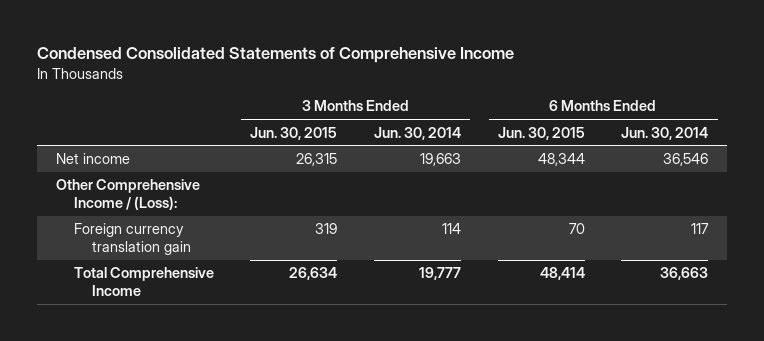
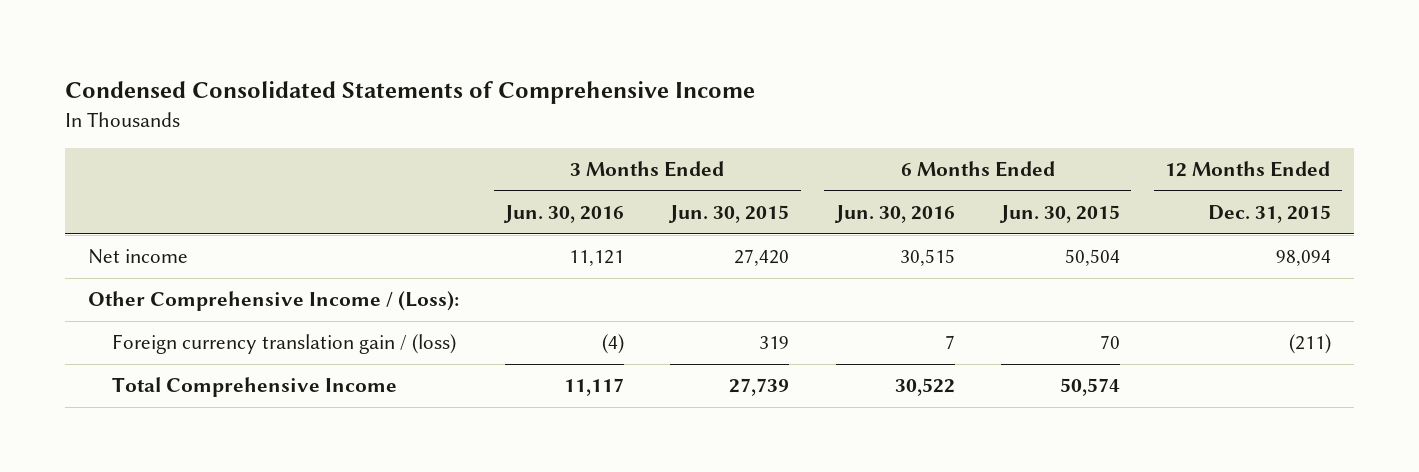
- | 3 Months Ended Jun. 30, 2015 | 3 Months Ended Jun. 30, 2014 | 6 Months Ended Jun. 30, 2015 | 6 Months Ended Jun. 30, 2014
+ | 3 Months Ended Jun. 30, 2016 | 3 Months Ended Jun. 30, 2015 | 6 Months Ended Jun. 30, 2016 | 6 Months Ended Jun. 30, 2015 | 12 Months Ended Dec. 31, 2015
- Net income | 26,315 | 19,663 | 48,344 | 36,546
+ Net income | 11,121 | 27,420 | 30,515 | 50,504 | 98,094
- Foreign currency translation gain | 319 | 114 | 70 | 117
- Total Comprehensive Income | 26,634 | 19,777 | 48,414 | 36,663
+ Foreign currency translation gain / (loss) | (4) | 319 | 7 | 70 | (211)
+ Total Comprehensive Income | 11,117 | 27,739 | 30,522 | 50,574 |

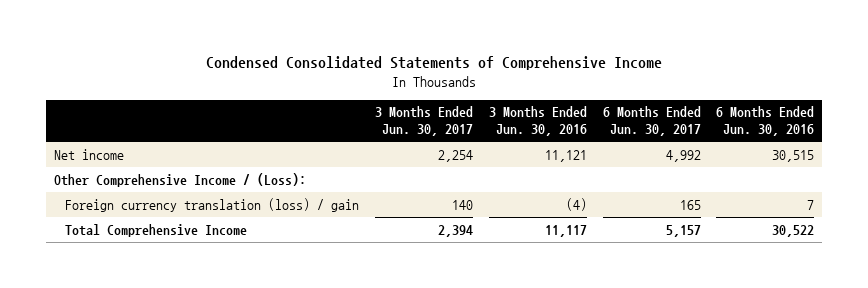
- | 3 Months Ended Jun. 30, 2016 | 3 Months Ended Jun. 30, 2015 | 6 Months Ended Jun. 30, 2016 | 6 Months Ended Jun. 30, 2015 | 12 Months Ended Dec. 31, 2015
+ | 3 Months Ended Jun. 30, 2017 | 3 Months Ended Jun. 30, 2016 | 6 Months Ended Jun. 30, 2017 | 6 Months Ended Jun. 30, 2016
- Foreign currency translation gain / (loss) | (4) | 319 | 7 | 70 | (211)
+ Foreign currency translation (loss) / gain | 140 | (4) | 165 | 7

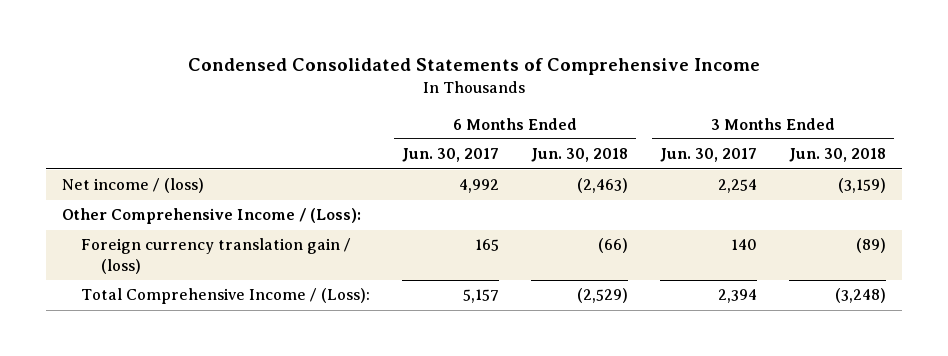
- | 3 Months Ended Jun. 30, 2017 | 3 Months Ended Jun. 30, 2016 | 6 Months Ended Jun. 30, 2017 | 6 Months Ended Jun. 30, 2016
+ | 6 Months Ended Jun. 30, 2017 | 6 Months Ended Jun. 30, 2018 | 3 Months Ended Jun. 30, 2017 | 3 Months Ended Jun. 30, 2018
- Net income | 2,254 | 11,121 | 4,992 | 30,515
+ Net income / (loss) | 4,992 | (2,463) | 2,254 | (3,159)
- Foreign currency translation (loss) / gain | 140 | (4) | 165 | 7
- Total Comprehensive Income | 2,394 | 11,117 | 5,157 | 30,522
+ Foreign currency translation gain / (loss) | 165 | (66) | 140 | (89)
+ Total Comprehensive Income / (Loss): | 5,157 | (2,529) | 2,394 | (3,248)

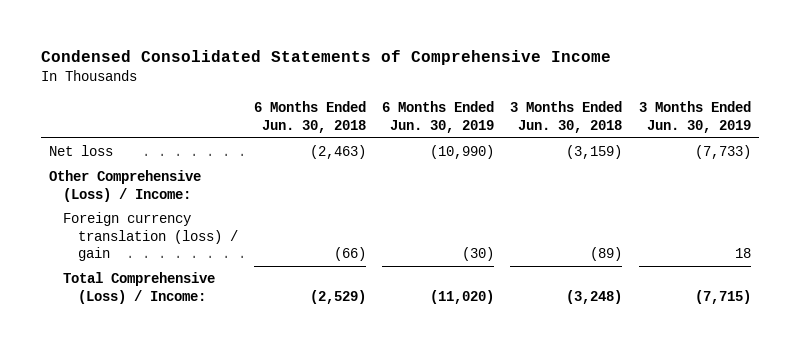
- | 6 Months Ended Jun. 30, 2017 | 6 Months Ended Jun. 30, 2018 | 3 Months Ended Jun. 30, 2017 | 3 Months Ended Jun. 30, 2018
+ | 6 Months Ended Jun. 30, 2018 | 6 Months Ended Jun. 30, 2019 | 3 Months Ended Jun. 30, 2018 | 3 Months Ended Jun. 30, 2019
- Net income / (loss) | 4,992 | (2,463) | 2,254 | (3,159)
- Other Comprehensive Income / (Loss):
- Foreign currency translation gain / (loss) | 165 | (66) | 140 | (89)
- Total Comprehensive Income / (Loss): | 5,157 | (2,529) | 2,394 | (3,248)
+ Net loss | (2,463) | (10,990) | (3,159) | (7,733)
+ Other Comprehensive (Loss) / Income:
+ Foreign currency translation (loss) / gain | (66) | (30) | (89) | 18
+ Total Comprehensive (Loss) / Income: | (2,529) | (11,020) | (3,248) | (7,715)

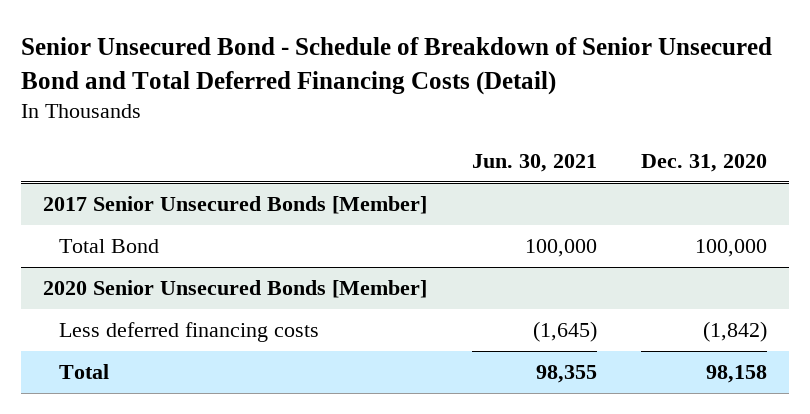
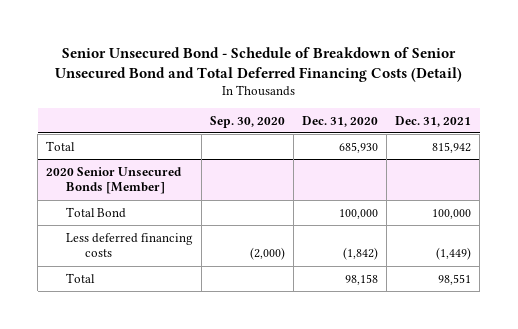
- | Jun. 30, 2021 | Dec. 31, 2020
+ | Sep. 30, 2020 | Dec. 31, 2020 | Dec. 31, 2021
- 2017 Senior Unsecured Bonds [Member]
- Total Bond | 100,000 | 100,000
+ Total | | 685,930 | 815,942
@ 2020 Senior Unsecured Bonds [Member]
+ Total Bond | | 100,000 | 100,000

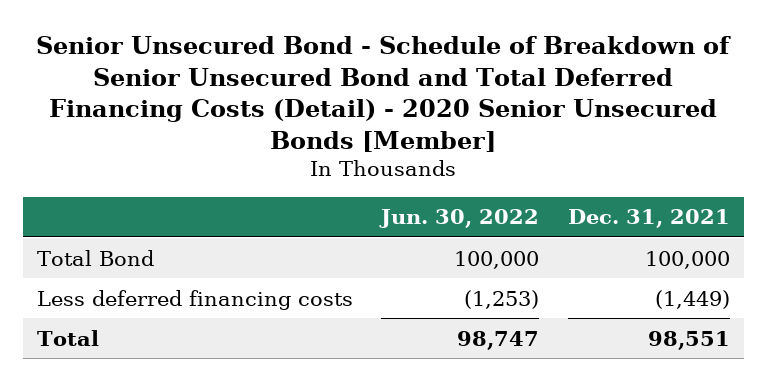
- Senior Unsecured Bond - Schedule of Breakdown of Senior Unsecured Bond and Total Deferred Financing Costs (Detail)
+ Senior Unsecured Bond - Schedule of Breakdown of Senior Unsecured Bond and Total Deferred Financing Costs (Detail) - 2020 Senior Unsecured Bonds [Member]
- | Sep. 30, 2020 | Dec. 31, 2020 | Dec. 31, 2021
+ | Jun. 30, 2022 | Dec. 31, 2021
- Total | | 685,930 | 815,942
- 2020 Senior Unsecured Bonds [Member]

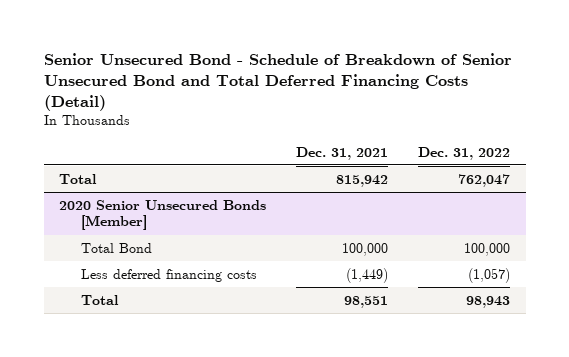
- Senior Unsecured Bond - Schedule of Breakdown of Senior Unsecured Bond and Total Deferred Financing Costs (Detail) - 2020 Senior Unsecured Bonds [Member]
+ Senior Unsecured Bond - Schedule of Breakdown of Senior Unsecured Bond and Total Deferred Financing Costs (Detail)
- | Jun. 30, 2022 | Dec. 31, 2021
+ | Dec. 31, 2021 | Dec. 31, 2022
+ Total | 815,942 | 762,047
+ 2020 Senior Unsecured Bonds [Member]

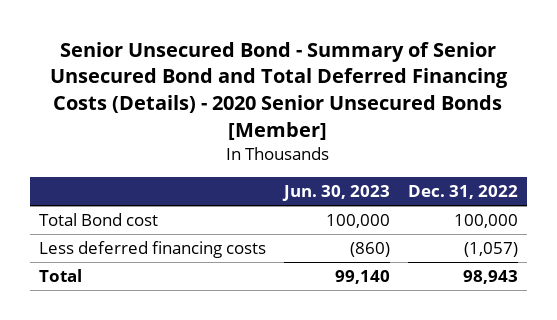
- Senior Unsecured Bond - Schedule of Breakdown of Senior Unsecured Bond and Total Deferred Financing Costs (Detail)
+ Senior Unsecured Bond - Summary of Senior Unsecured Bond and Total Deferred Financing Costs (Details) - 2020 Senior Unsecured Bonds [Member]
- | Dec. 31, 2021 | Dec. 31, 2022
+ | Jun. 30, 2023 | Dec. 31, 2022
- Total | 815,942 | 762,047
- 2020 Senior Unsecured Bonds [Member]
- Total Bond | 100,000 | 100,000
+ Total Bond cost | 100,000 | 100,000

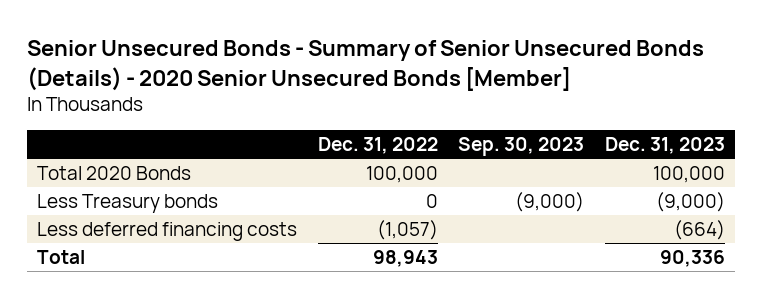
- Senior Unsecured Bond - Summary of Senior Unsecured Bond and Total Deferred Financing Costs (Details) - 2020 Senior Unsecured Bonds [Member]
+ Senior Unsecured Bonds - Summary of Senior Unsecured Bonds (Details) - 2020 Senior Unsecured Bonds [Member]
- | Jun. 30, 2023 | Dec. 31, 2022
+ | Dec. 31, 2022 | Sep. 30, 2023 | Dec. 31, 2023
- Total Bond cost | 100,000 | 100,000
+ Total 2020 Bonds | 100,000 | | 100,000
+ Less Treasury bonds | 0 | (9,000) | (9,000)

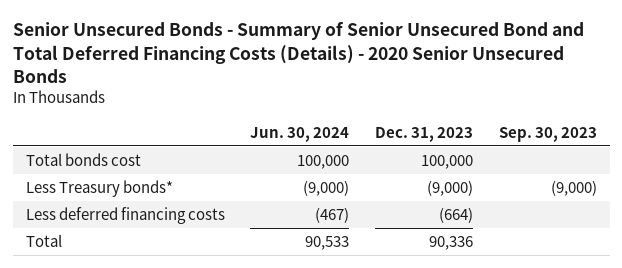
- Senior Unsecured Bonds - Summary of Senior Unsecured Bonds (Details) - 2020 Senior Unsecured Bonds [Member]
+ Senior Unsecured Bonds - Summary of Senior Unsecured Bond and Total Deferred Financing Costs (Details) - 2020 Senior Unsecured Bonds
- | Dec. 31, 2022 | Sep. 30, 2023 | Dec. 31, 2023
+ | Jun. 30, 2024 | Dec. 31, 2023 | Sep. 30, 2023
- Total 2020 Bonds | 100,000 | | 100,000
- Less Treasury bonds | 0 | (9,000) | (9,000)
+ Total bonds cost | 100,000 | 100,000 |
+ Less Treasury bonds* | (9,000) | (9,000) | (9,000)

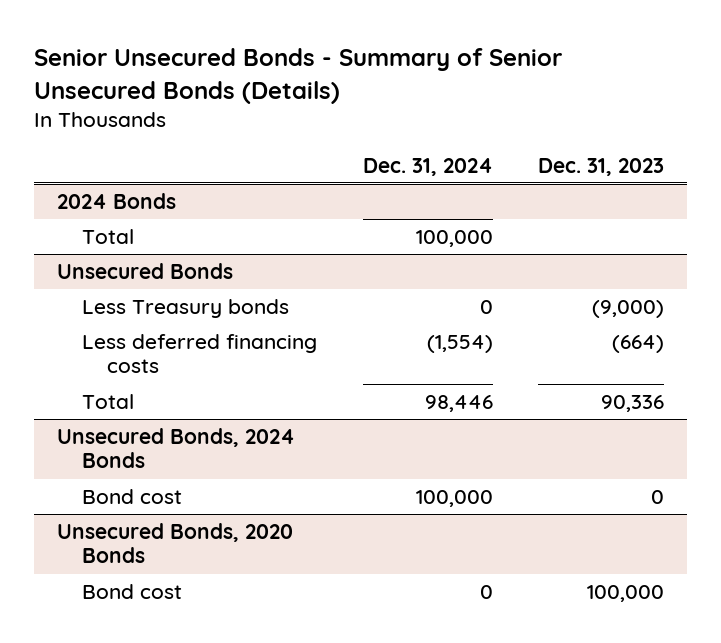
- Senior Unsecured Bonds - Summary of Senior Unsecured Bond and Total Deferred Financing Costs (Details) - 2020 Senior Unsecured Bonds
+ Senior Unsecured Bonds - Summary of Senior Unsecured Bonds (Details)
- | Jun. 30, 2024 | Dec. 31, 2023 | Sep. 30, 2023
+ | Dec. 31, 2024 | Dec. 31, 2023
- Total bonds cost | 100,000 | 100,000 |
- Less Treasury bonds* | (9,000) | (9,000) | (9,000)
+ 2024 Bonds
+ Total | 100,000 |
+ Unsecured Bonds
+ Less Treasury bonds | 0 | (9,000)
+ Unsecured Bonds, 2024 Bonds
+ Bond cost | 100,000 | 0
+ Unsecured Bonds, 2020 Bonds
+ Bond cost | 0 | 100,000

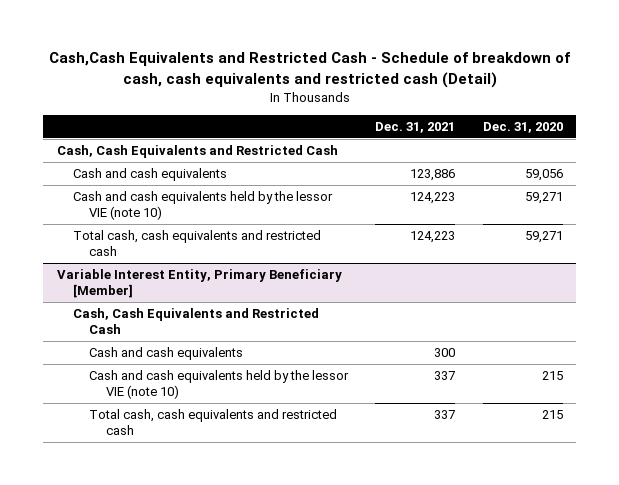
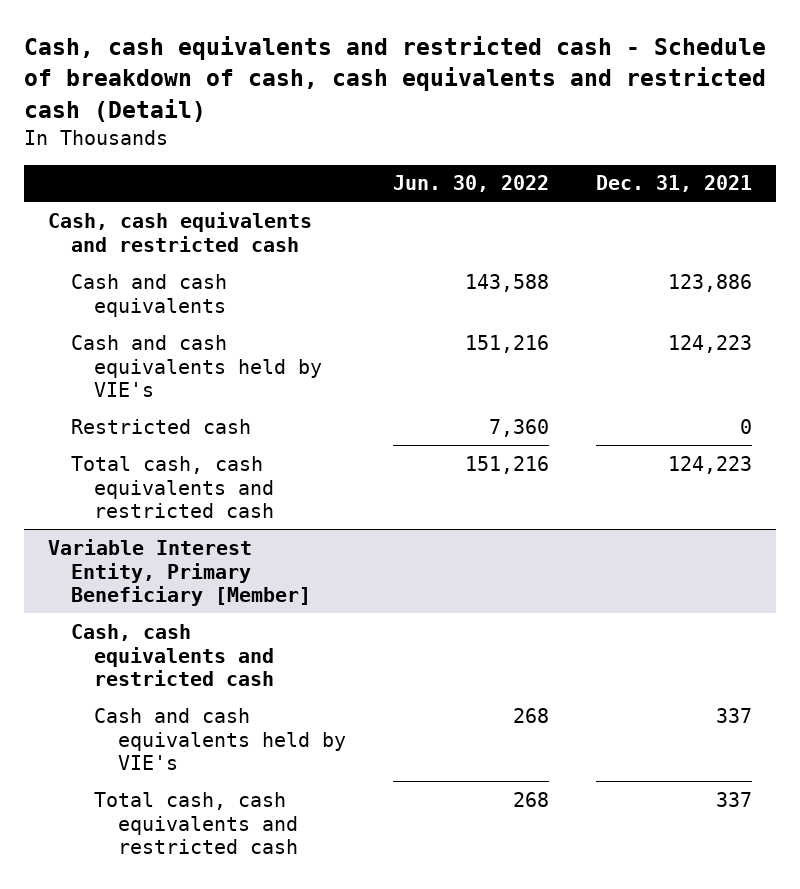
- Cash,Cash Equivalents and Restricted Cash - Schedule of breakdown of cash, cash equivalents and restricted cash (Detail)
+ Cash, cash equivalents and restricted cash - Schedule of breakdown of cash, cash equivalents and restricted cash (Detail)
- | Dec. 31, 2021 | Dec. 31, 2020
+ | Jun. 30, 2022 | Dec. 31, 2021
- Cash, Cash Equivalents and Restricted Cash
+ Cash, cash equivalents and restricted cash
- Cash and cash equivalents held by the lessor VIE (note 10) | 124,223 | 59,271
+ Cash and cash equivalents held by VIE's | 151,216 | 124,223
+ Restricted cash | 7,360 | 0
@ Variable Interest Entity, Primary Beneficiary [Member]
- Cash, Cash Equivalents and Restricted Cash
- Cash and cash equivalents | 300 |
- Cash and cash equivalents held by the lessor VIE (note 10) | 337 | 215
+ Cash, cash equivalents and restricted cash
+ Cash and cash equivalents held by VIE's | 268 | 337

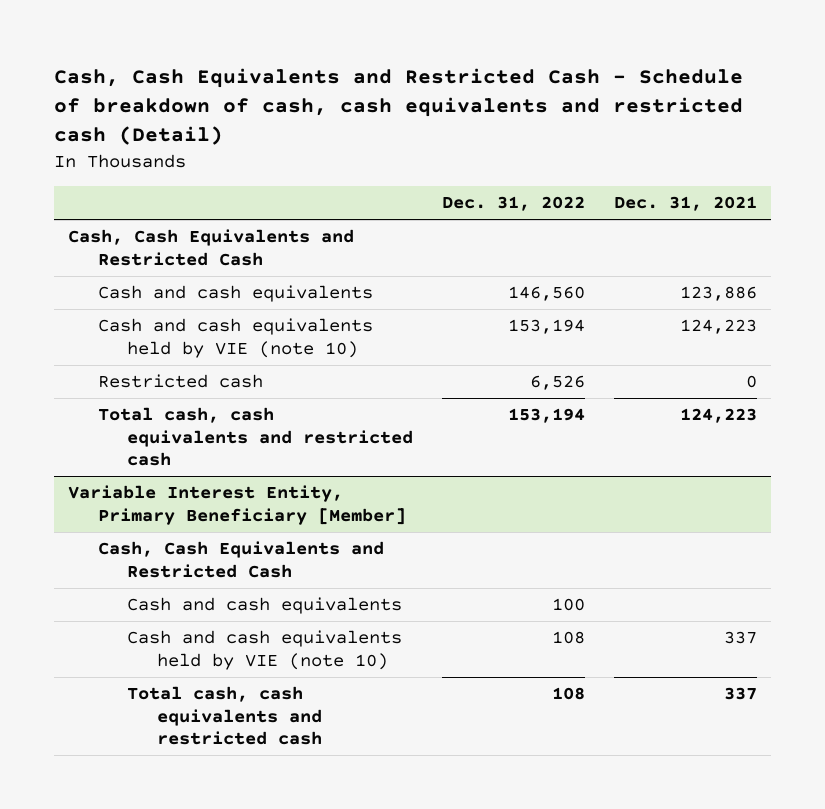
- Cash, cash equivalents and restricted cash - Schedule of breakdown of cash, cash equivalents and restricted cash (Detail)
+ Cash, Cash Equivalents and Restricted Cash - Schedule of breakdown of cash, cash equivalents and restricted cash (Detail)
- | Jun. 30, 2022 | Dec. 31, 2021
+ | Dec. 31, 2022 | Dec. 31, 2021
- Cash, cash equivalents and restricted cash
+ Cash, Cash Equivalents and Restricted Cash
- Cash and cash equivalents held by VIE's | 151,216 | 124,223
+ Cash and cash equivalents held by VIE (note 10) | 153,194 | 124,223
@ Variable Interest Entity, Primary Beneficiary [Member]
- Cash, cash equivalents and restricted cash
- Cash and cash equivalents held by VIE's | 268 | 337
+ Cash, Cash Equivalents and Restricted Cash
+ Cash and cash equivalents | 100 |
+ Cash and cash equivalents held by VIE (note 10) | 108 | 337

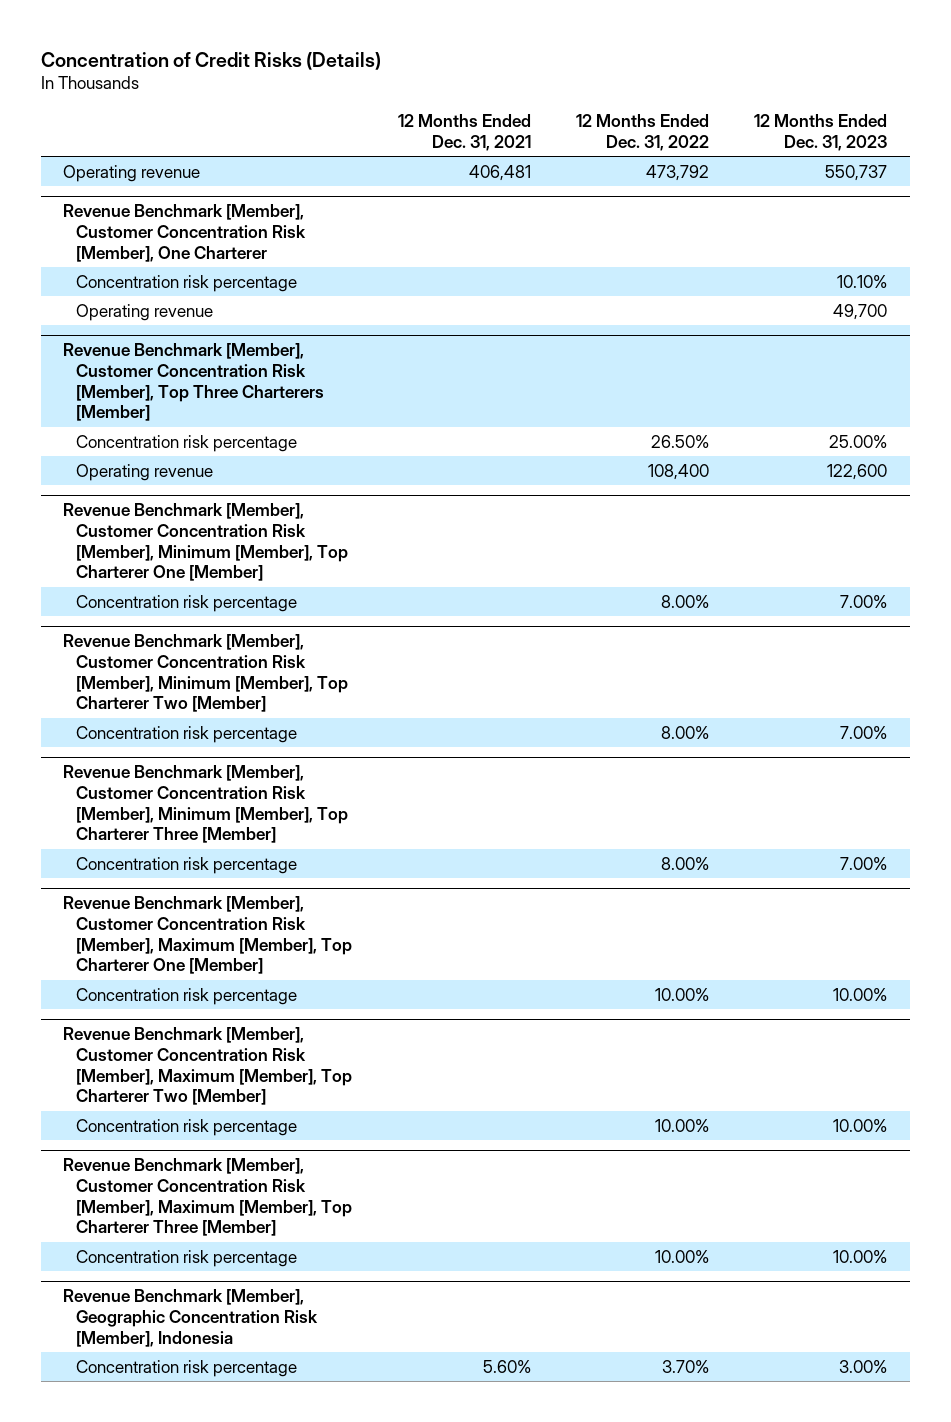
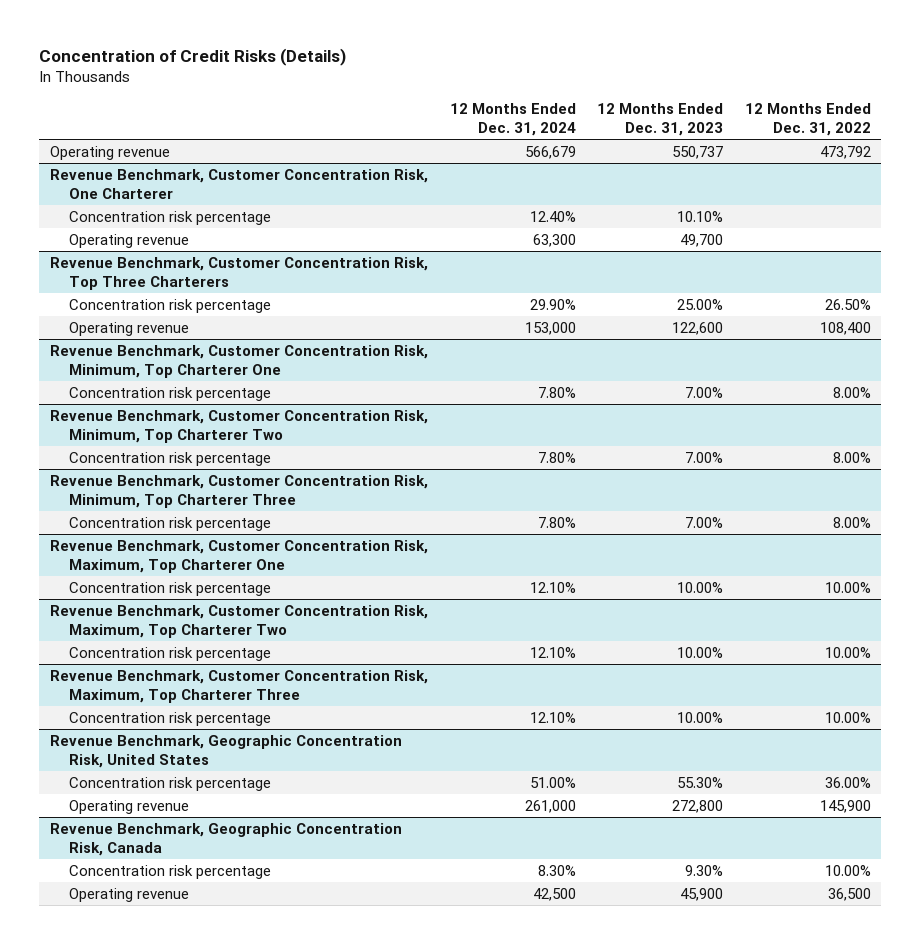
- | 12 Months Ended Dec. 31, 2021 | 12 Months Ended Dec. 31, 2022 | 12 Months Ended Dec. 31, 2023
+ | 12 Months Ended Dec. 31, 2024 | 12 Months Ended Dec. 31, 2023 | 12 Months Ended Dec. 31, 2022
- Revenue Benchmark [Member], Customer Concentration Risk [Member], One Charterer
+ Revenue Benchmark, Customer Concentration Risk, One Charterer
- Revenue Benchmark [Member], Customer Concentration Risk [Member], Top Three Charterers [Member]
+ Revenue Benchmark, Customer Concentration Risk, Top Three Charterers
- Revenue Benchmark [Member], Customer Concentration Risk [Member], Minimum [Member], Top Charterer One [Member]
+ Revenue Benchmark, Customer Concentration Risk, Minimum, Top Charterer One
- Revenue Benchmark [Member], Customer Concentration Risk [Member], Minimum [Member], Top Charterer Two [Member]
+ Revenue Benchmark, Customer Concentration Risk, Minimum, Top Charterer Two
- Revenue Benchmark [Member], Customer Concentration Risk [Member], Minimum [Member], Top Charterer Three [Member]
+ Revenue Benchmark, Customer Concentration Risk, Minimum, Top Charterer Three
- Revenue Benchmark [Member], Customer Concentration Risk [Member], Maximum [Member], Top Charterer One [Member]
+ Revenue Benchmark, Customer Concentration Risk, Maximum, Top Charterer One
- Revenue Benchmark [Member], Customer Concentration Risk [Member], Maximum [Member], Top Charterer Two [Member]
+ Revenue Benchmark, Customer Concentration Risk, Maximum, Top Charterer Two
- Revenue Benchmark [Member], Customer Concentration Risk [Member], Maximum [Member], Top Charterer Three [Member]
+ Revenue Benchmark, Customer Concentration Risk, Maximum, Top Charterer Three
- Revenue Benchmark [Member], Geographic Concentration Risk [Member], Indonesia
- Concentration risk percentage | 5.60% | 3.70% | 3.00%
+ Revenue Benchmark, Geographic Concentration Risk, United States
+ Concentration risk percentage | 51.00% | 55.30% | 36.00%
+ Operating revenue | 261,000 | 272,800 | 145,900
+ Revenue Benchmark, Geographic Concentration Risk, Canada
+ Concentration risk percentage | 8.30% | 9.30% | 10.00%
+ Operating revenue | 42,500 | 45,900 | 36,500

